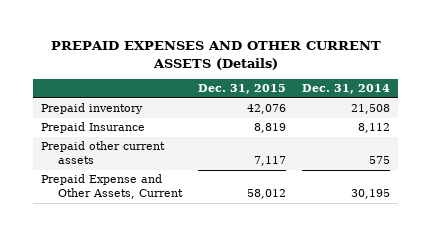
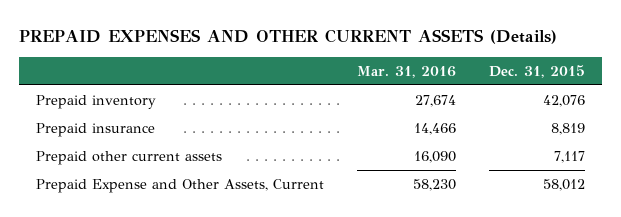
- | Dec. 31, 2015 | Dec. 31, 2014
+ | Mar. 31, 2016 | Dec. 31, 2015
- Prepaid Insurance | 8,819 | 8,112
+ Prepaid insurance | 14,466 | 8,819

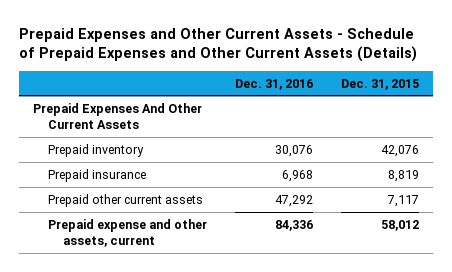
- PREPAID EXPENSES AND OTHER CURRENT ASSETS (Details)
+ Prepaid Expenses and Other Current Assets - Schedule of Prepaid Expenses and Other Current Assets (Details)
- | Mar. 31, 2016 | Dec. 31, 2015
+ | Dec. 31, 2016 | Dec. 31, 2015
+ Prepaid Expenses And Other Current Assets
- Prepaid Expense and Other Assets, Current | 58,230 | 58,012
+ Prepaid expense and other assets, current | 84,336 | 58,012

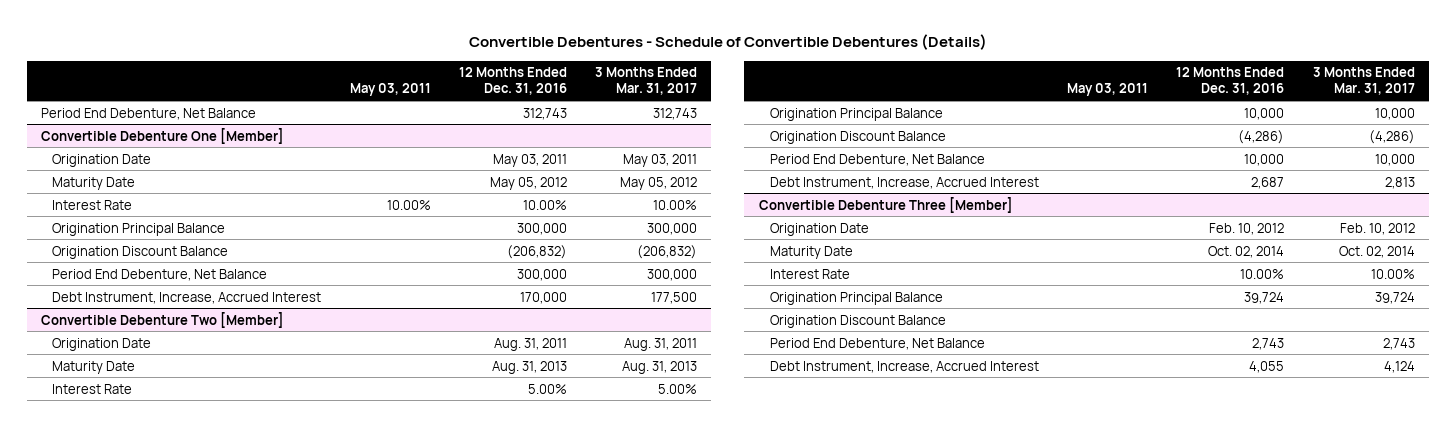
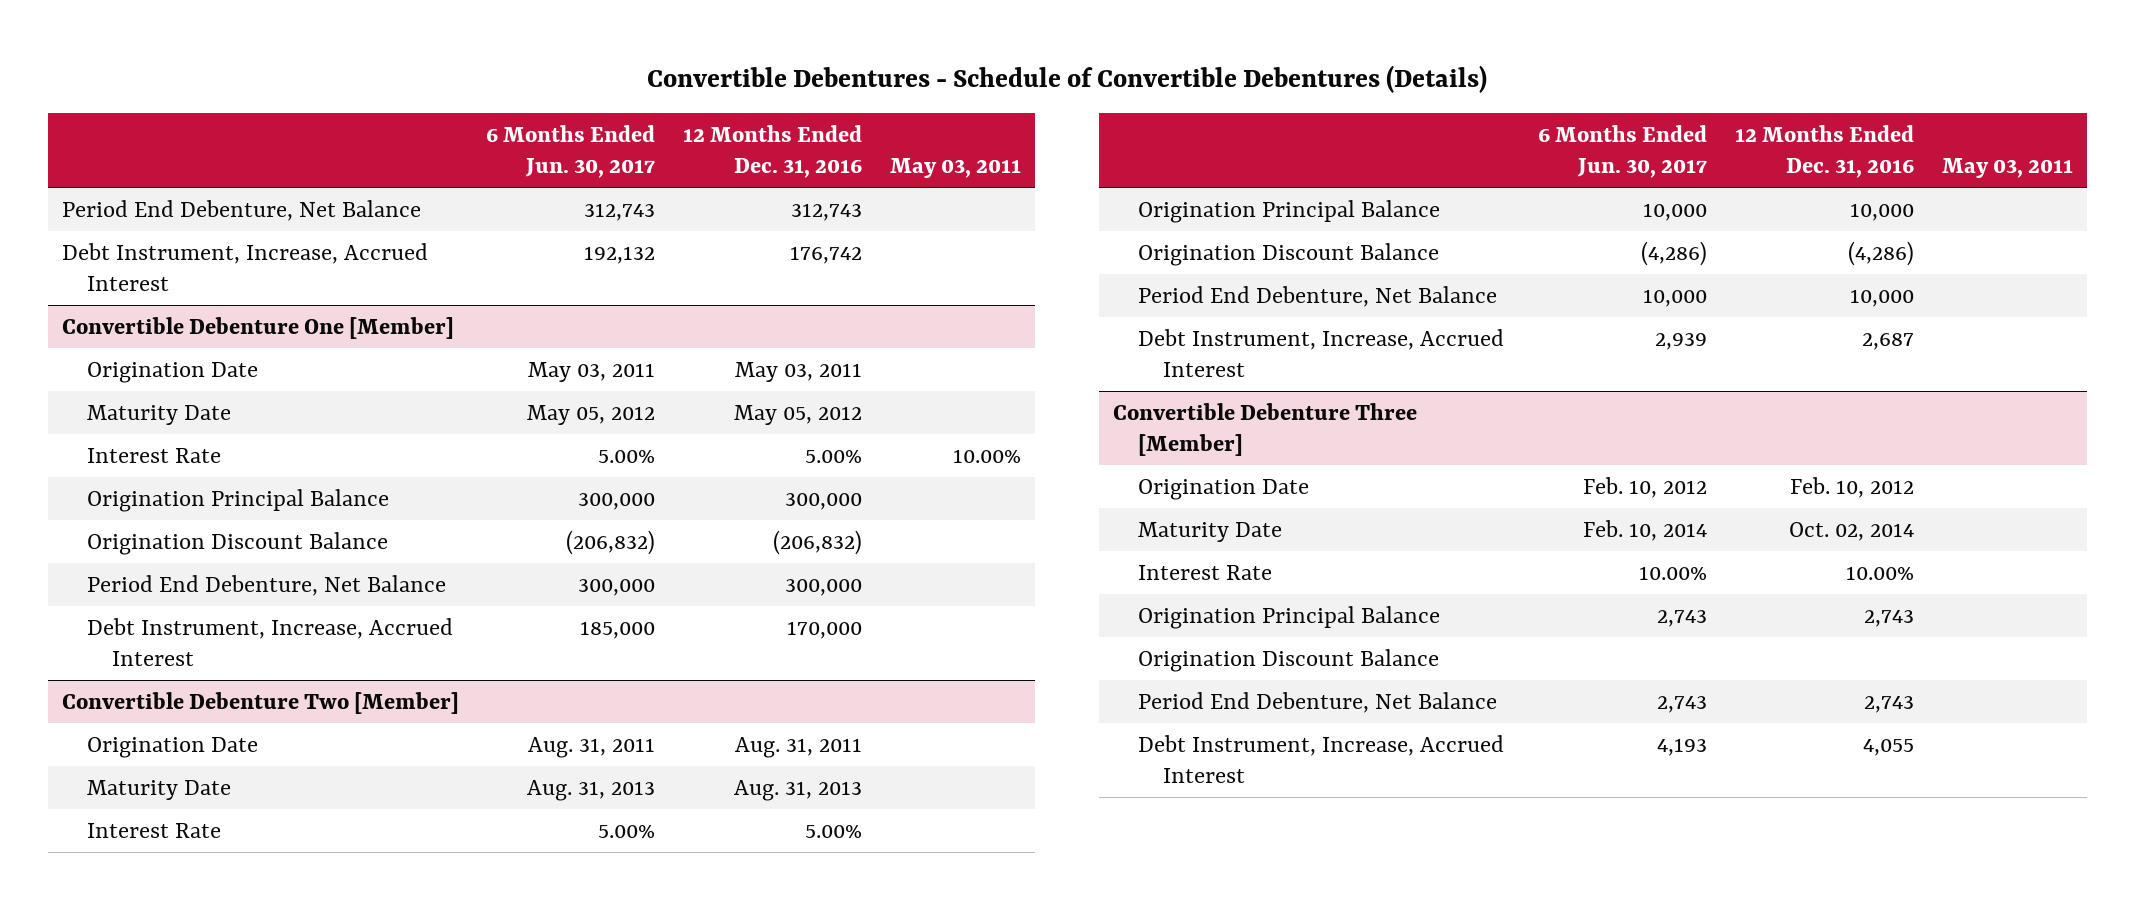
- | May 03, 2011 | 12 Months Ended Dec. 31, 2016 | 3 Months Ended Mar. 31, 2017
+ | 6 Months Ended Jun. 30, 2017 | 12 Months Ended Dec. 31, 2016 | May 03, 2011
+ Debt Instrument, Increase, Accrued Interest | 192,132 | 176,742 |
@ Convertible Debenture One [Member]
- Interest Rate | 10.00% | 10.00% | 10.00%
+ Interest Rate | 5.00% | 5.00% | 10.00%
@ Convertible Debenture Three [Member]
- Origination Principal Balance | | 39,724 | 39,724
+ Origination Principal Balance | 2,743 | 2,743 |

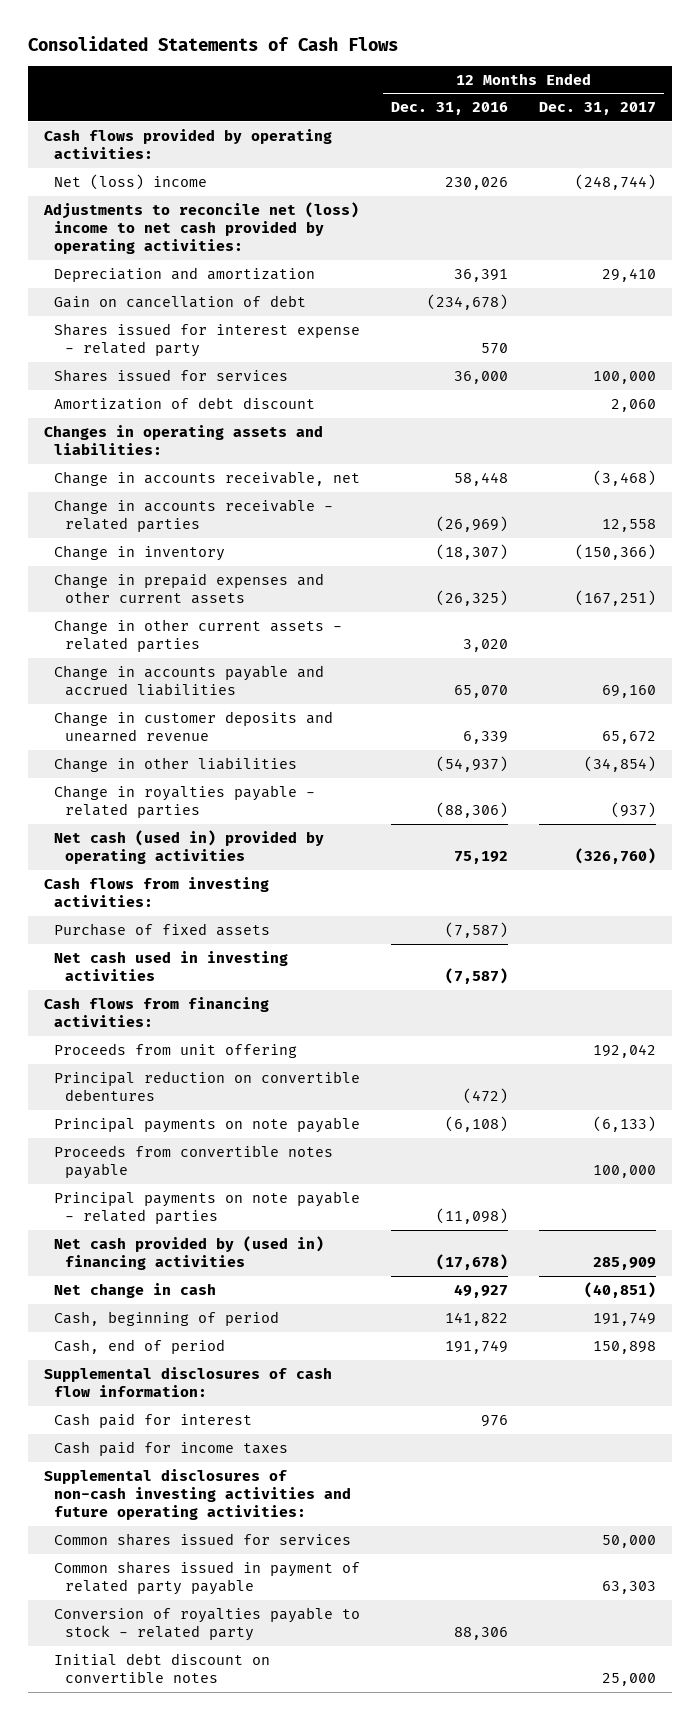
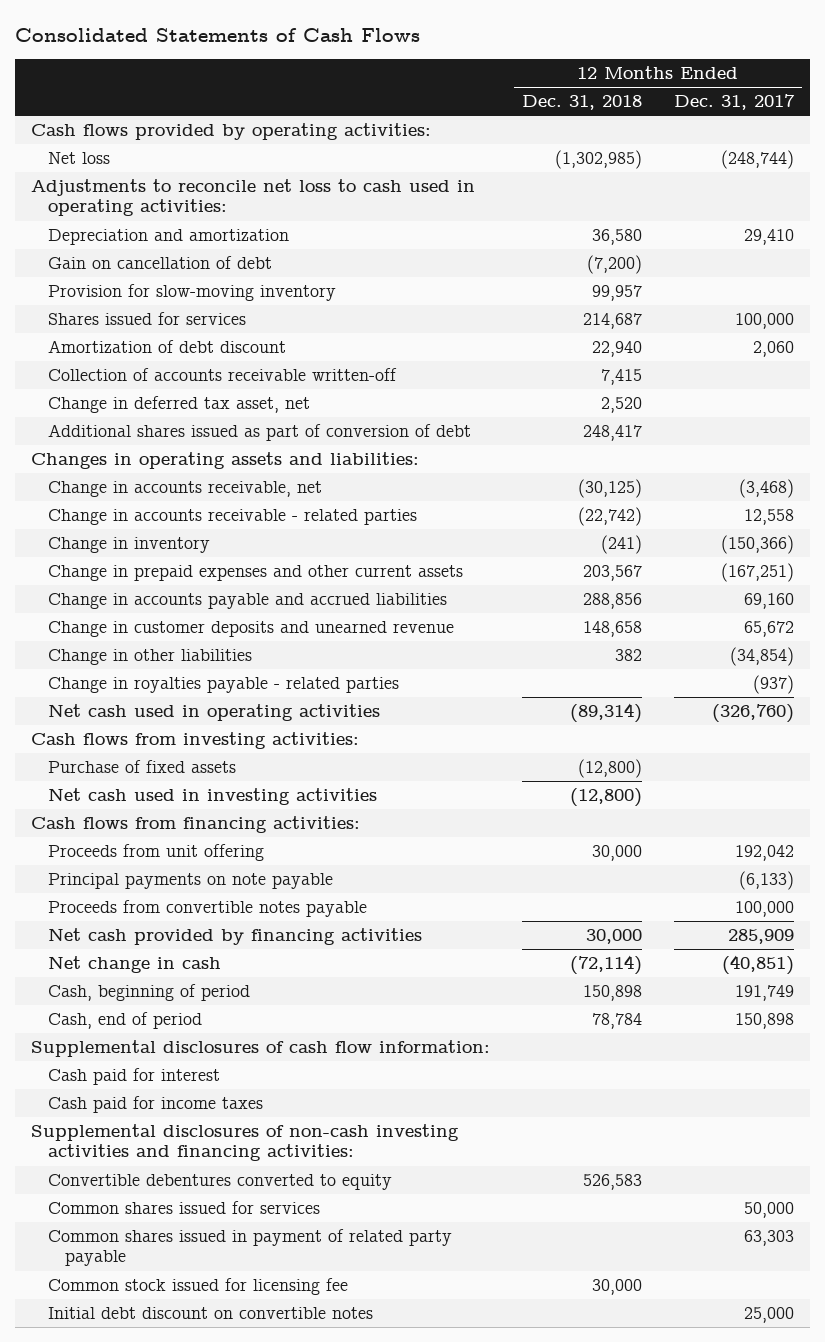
- | 12 Months Ended Dec. 31, 2016 | 12 Months Ended Dec. 31, 2017
+ | 12 Months Ended Dec. 31, 2018 | 12 Months Ended Dec. 31, 2017
- Net (loss) income | 230,026 | (248,744)
- Adjustments to reconcile net (loss) income to net cash provided by operating activities:
+ Net loss | (1,302,985) | (248,744)
+ Adjustments to reconcile net loss to cash used in operating activities:
- Shares issued for interest expense - related party | 570 |
+ Provision for slow-moving inventory | 99,957 |
+ Collection of accounts receivable written-off | 7,415 |
+ Change in deferred tax asset, net | 2,520 |
+ Additional shares issued as part of conversion of debt | 248,417 |
- Change in other current assets - related parties | 3,020 |
- Net cash (used in) provided by operating activities | 75,192 | (326,760)
+ Net cash used in operating activities | (89,314) | (326,760)
- Principal reduction on convertible debentures | (472) |
- Principal payments on note payable - related parties | (11,098) |
- Net cash provided by (used in) financing activities | (17,678) | 285,909
+ Net cash provided by financing activities | 30,000 | 285,909
- Supplemental disclosures of non-cash investing activities and future operating activities:
+ Supplemental disclosures of non-cash investing activities and financing activities:
+ Convertible debentures converted to equity | 526,583 |
- Conversion of royalties payable to stock - related party | 88,306 |
+ Common stock issued for licensing fee | 30,000 |

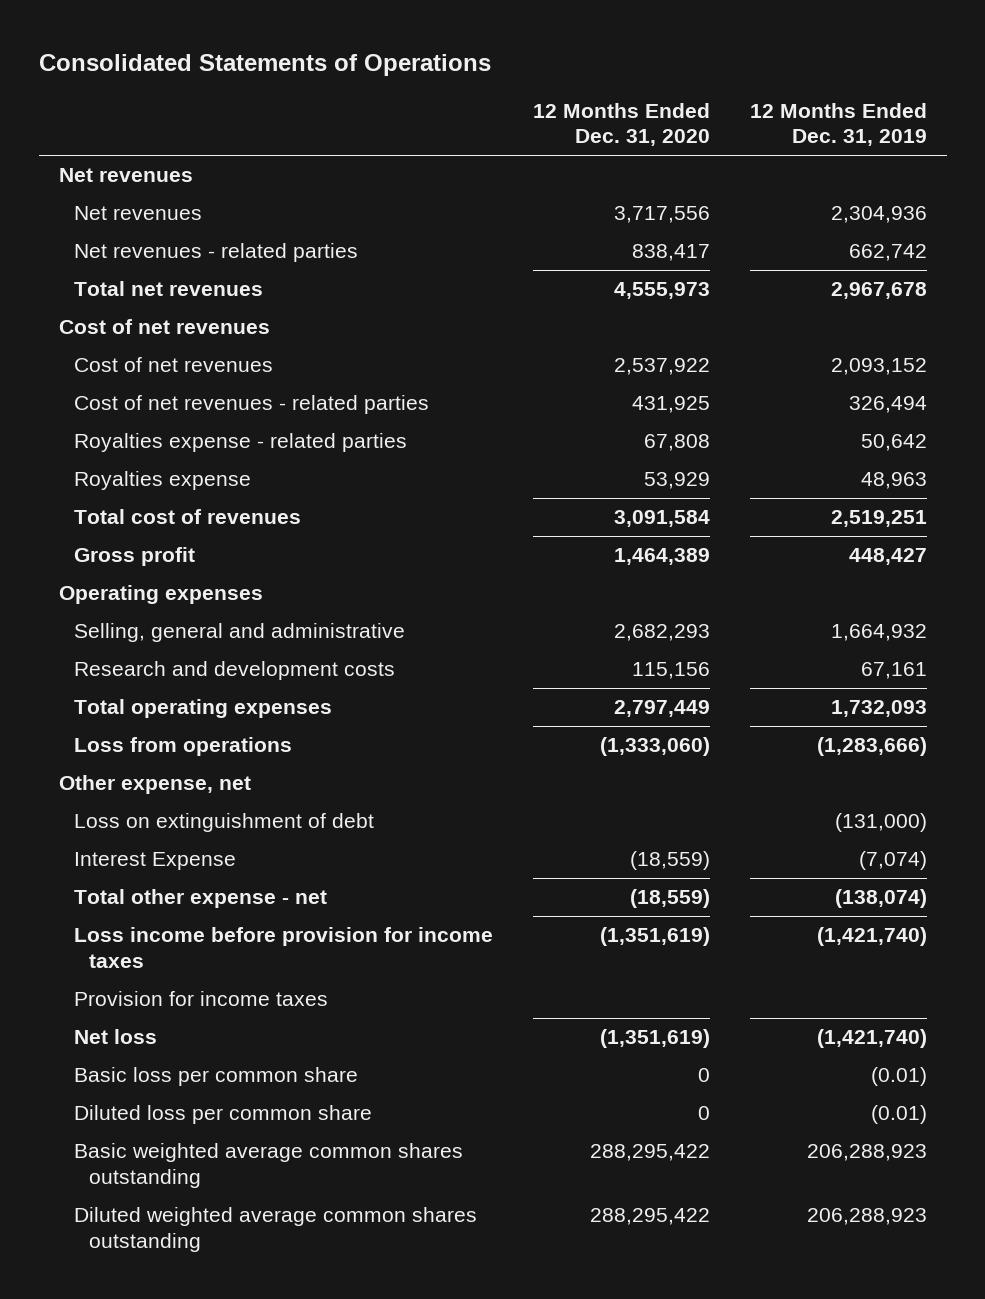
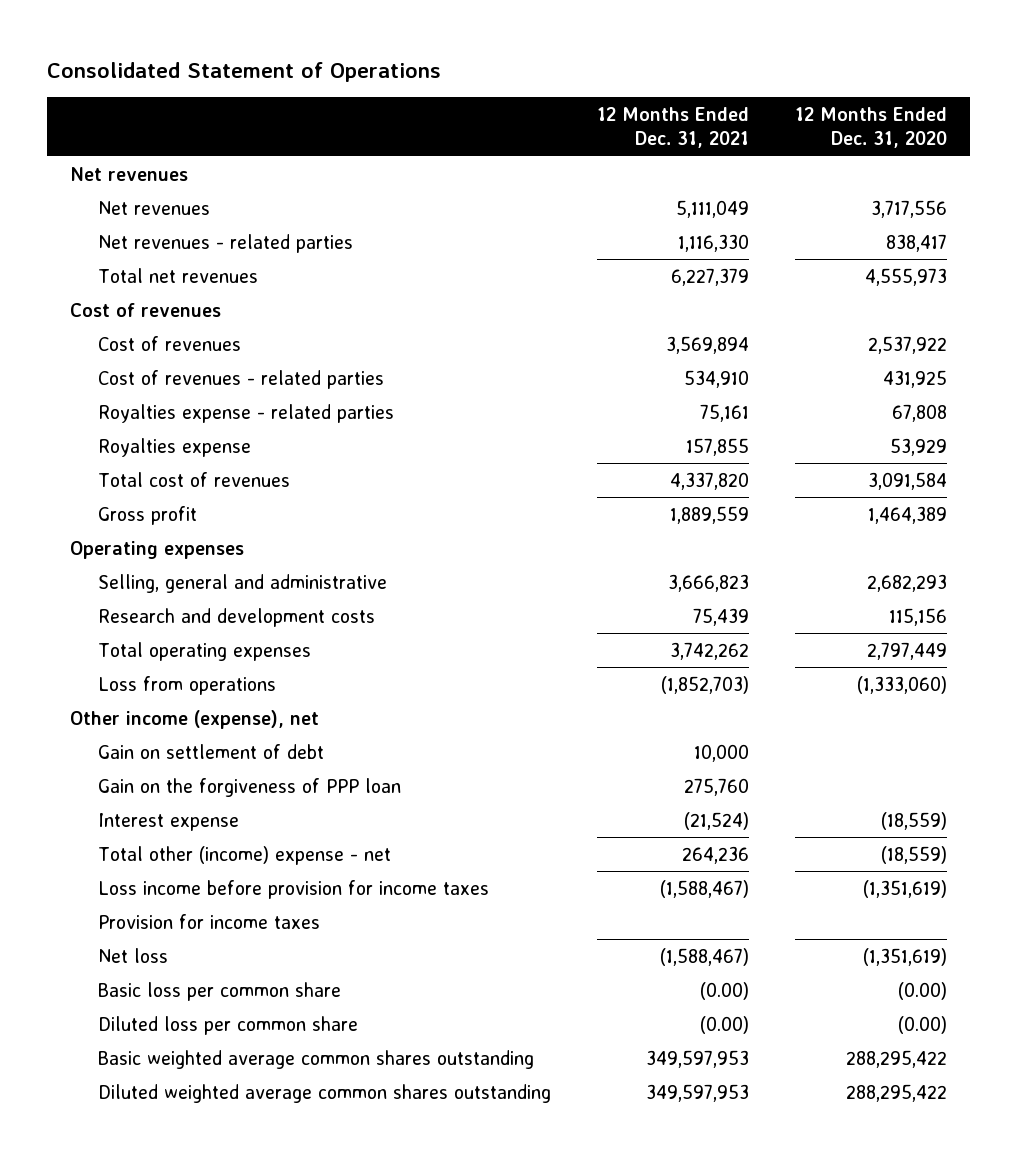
- Consolidated Statements of Operations
+ Consolidated Statement of Operations
- | 12 Months Ended Dec. 31, 2020 | 12 Months Ended Dec. 31, 2019
+ | 12 Months Ended Dec. 31, 2021 | 12 Months Ended Dec. 31, 2020
- Cost of net revenues
- Cost of net revenues | 2,537,922 | 2,093,152
- Cost of net revenues - related parties | 431,925 | 326,494
+ Cost of revenues
+ Cost of revenues | 3,569,894 | 2,537,922
+ Cost of revenues - related parties | 534,910 | 431,925
- Other expense, net
- Loss on extinguishment of debt | | (131,000)
- Interest Expense | (18,559) | (7,074)
- Total other expense - net | (18,559) | (138,074)
+ Other income (expense), net
+ Gain on settlement of debt | 10,000 |
+ Gain on the forgiveness of PPP loan | 275,760 |
+ Interest expense | (21,524) | (18,559)
+ Total other (income) expense - net | 264,236 | (18,559)
- Basic loss per common share | 0 | (0.01)
- Diluted loss per common share | 0 | (0.01)
+ Basic loss per common share | (0.00) | (0.00)
+ Diluted loss per common share | (0.00) | (0.00)

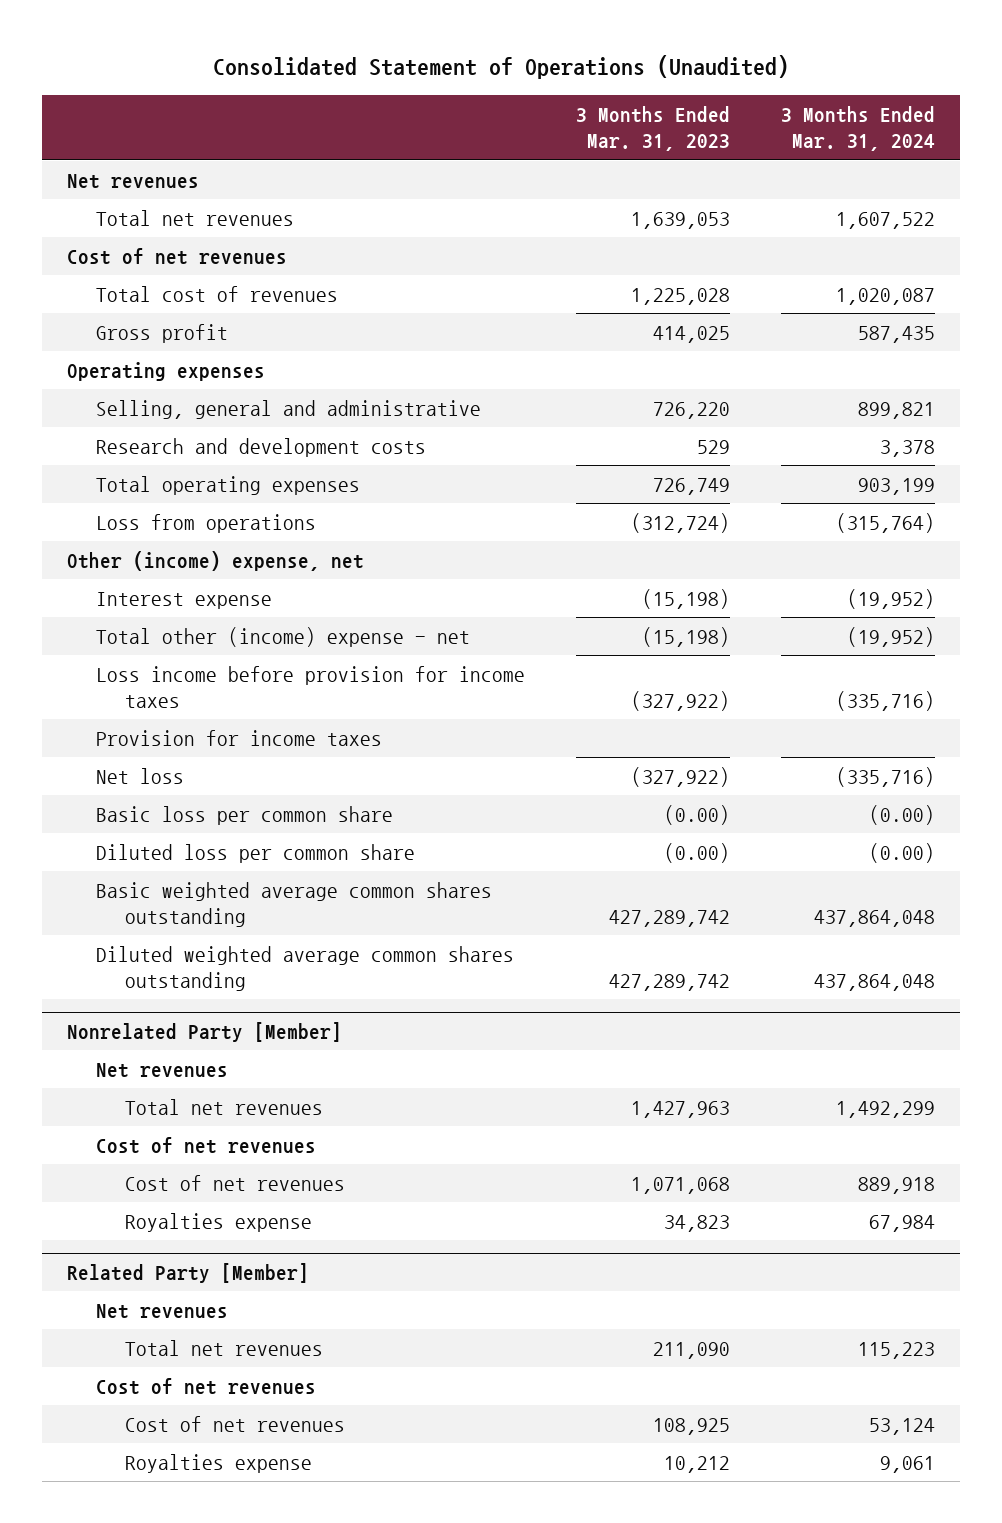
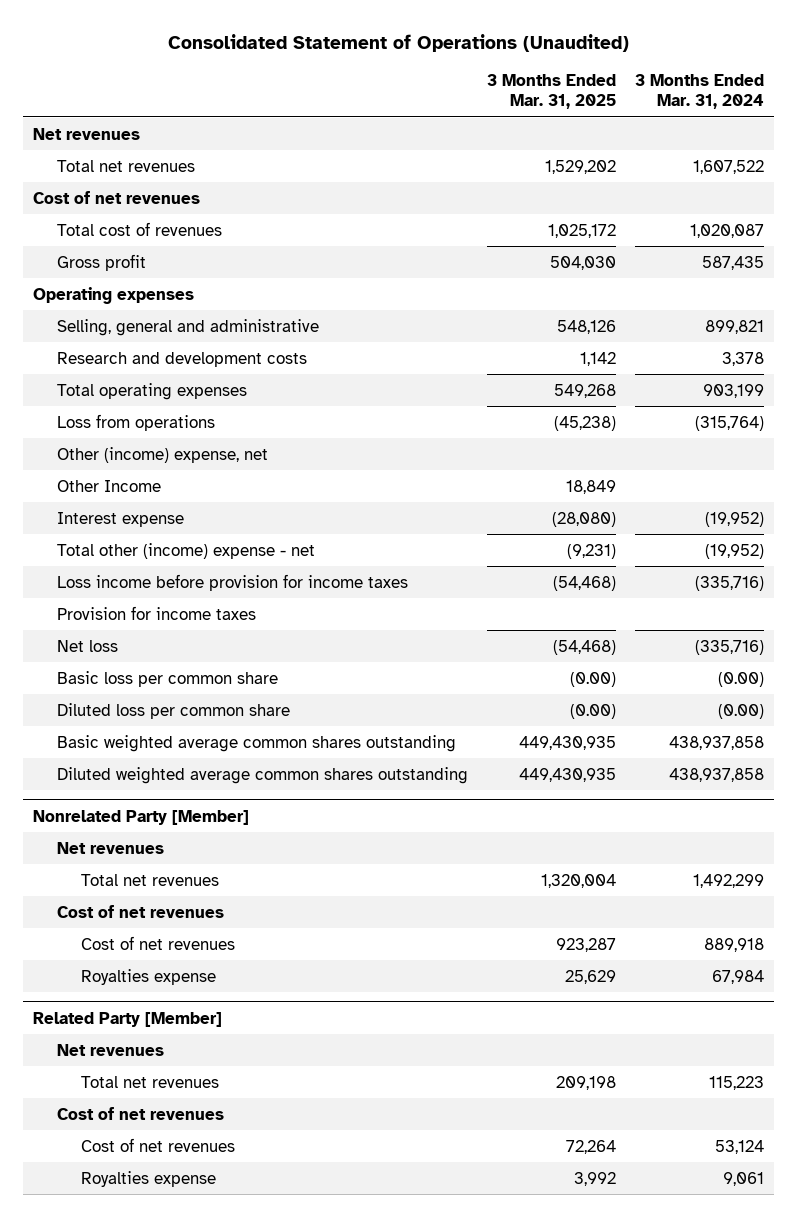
- | 3 Months Ended Mar. 31, 2023 | 3 Months Ended Mar. 31, 2024
+ | 3 Months Ended Mar. 31, 2025 | 3 Months Ended Mar. 31, 2024
+ Other Income | 18,849 |
- Basic weighted average common shares outstanding | 427,289,742 | 437,864,048
- Diluted weighted average common shares outstanding | 427,289,742 | 437,864,048
+ Basic weighted average common shares outstanding | 449,430,935 | 438,937,858
+ Diluted weighted average common shares outstanding | 449,430,935 | 438,937,858

